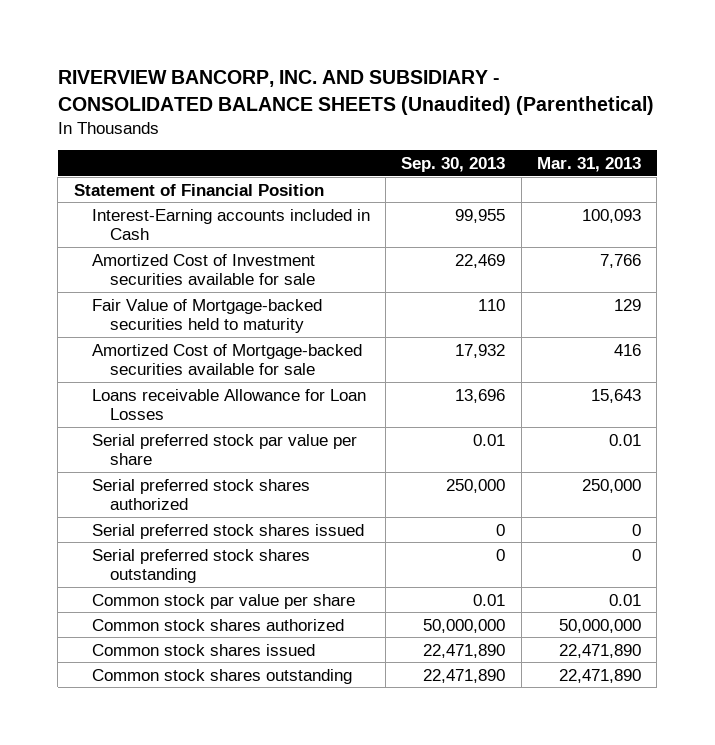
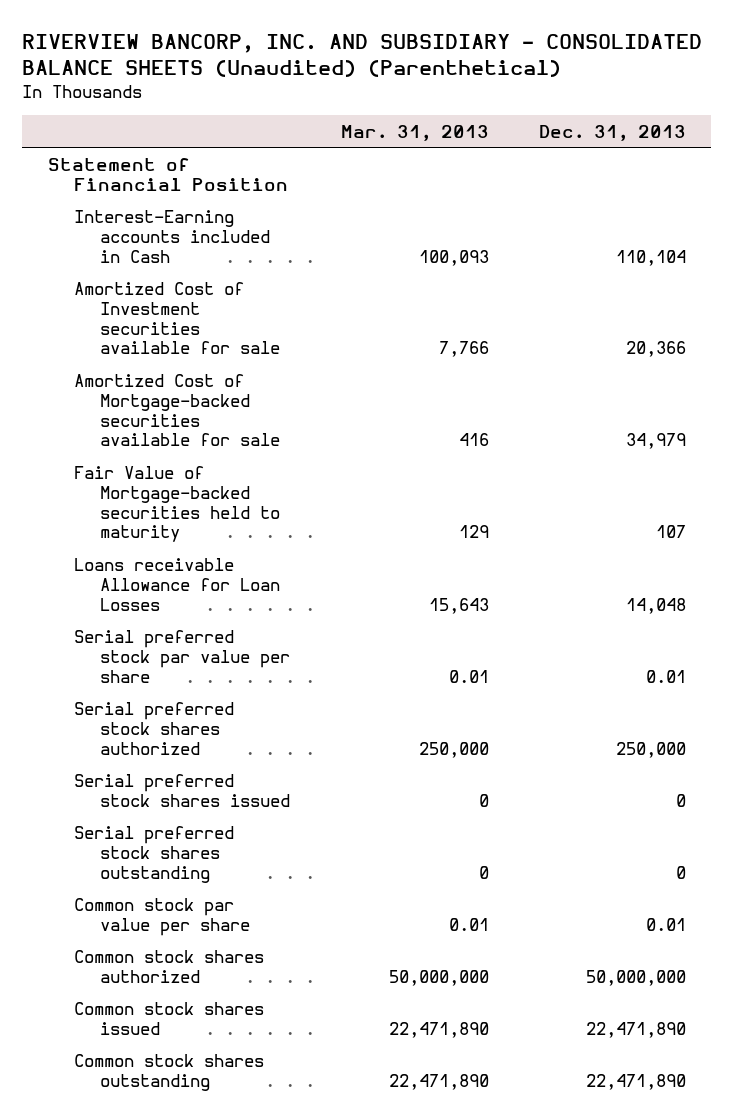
- | Sep. 30, 2013 | Mar. 31, 2013
+ | Mar. 31, 2013 | Dec. 31, 2013
moved down: Fair Value of Mortgage-backed securities held to maturity | 129 | 107

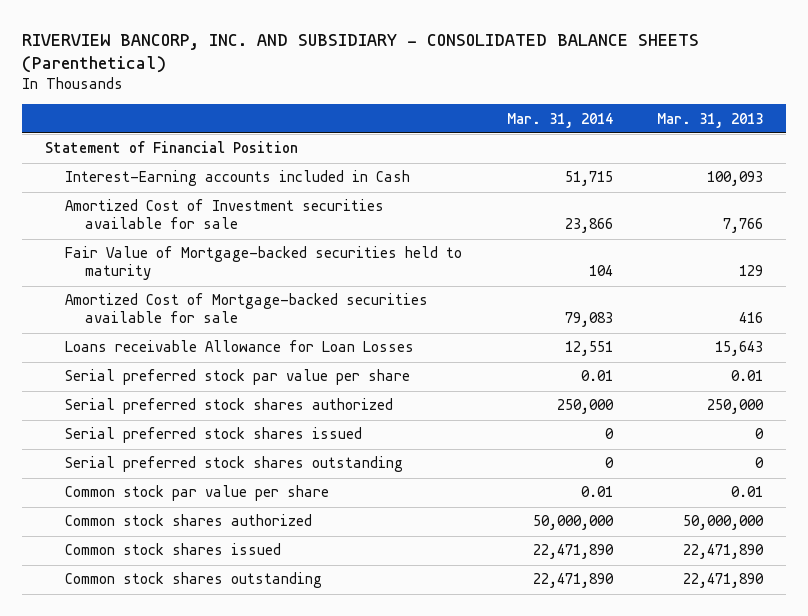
- RIVERVIEW BANCORP, INC. AND SUBSIDIARY - CONSOLIDATED BALANCE SHEETS (Unaudited) (Parenthetical)
+ RIVERVIEW BANCORP, INC. AND SUBSIDIARY - CONSOLIDATED BALANCE SHEETS (Parenthetical)
- | Mar. 31, 2013 | Dec. 31, 2013
+ | Mar. 31, 2014 | Mar. 31, 2013
moved down: Amortized Cost of Mortgage-backed securities available for sale | 79,083 | 416

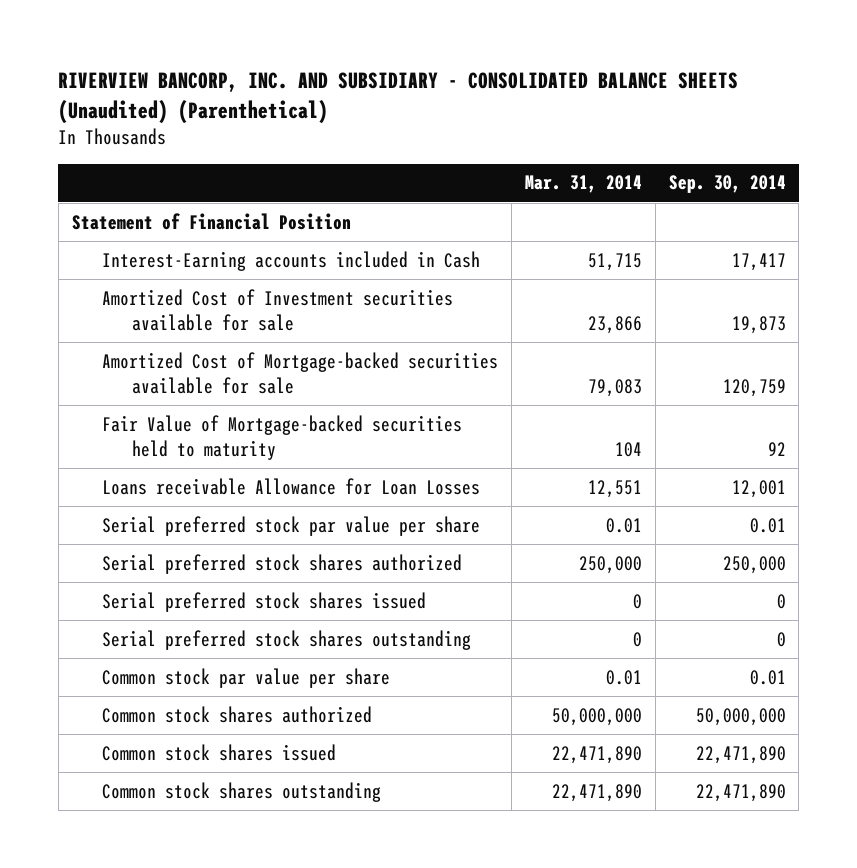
- RIVERVIEW BANCORP, INC. AND SUBSIDIARY - CONSOLIDATED BALANCE SHEETS (Parenthetical)
+ RIVERVIEW BANCORP, INC. AND SUBSIDIARY - CONSOLIDATED BALANCE SHEETS (Unaudited) (Parenthetical)
- | Mar. 31, 2014 | Mar. 31, 2013
+ | Mar. 31, 2014 | Sep. 30, 2014
moved down: Fair Value of Mortgage-backed securities held to maturity | 104 | 92

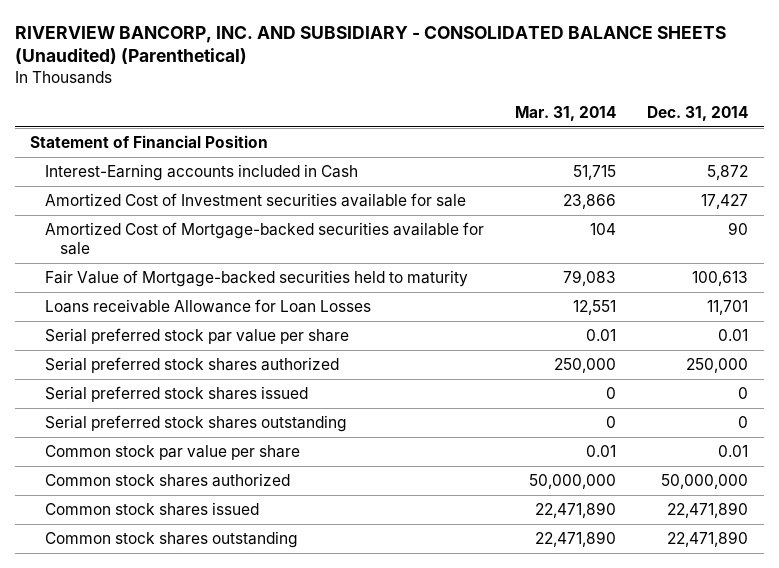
- | Mar. 31, 2014 | Sep. 30, 2014
+ | Mar. 31, 2014 | Dec. 31, 2014
- Amortized Cost of Mortgage-backed securities available for sale | 79,083 | 120,759
- Fair Value of Mortgage-backed securities held to maturity | 104 | 92
+ Amortized Cost of Mortgage-backed securities available for sale | 104 | 90
+ Fair Value of Mortgage-backed securities held to maturity | 79,083 | 100,613

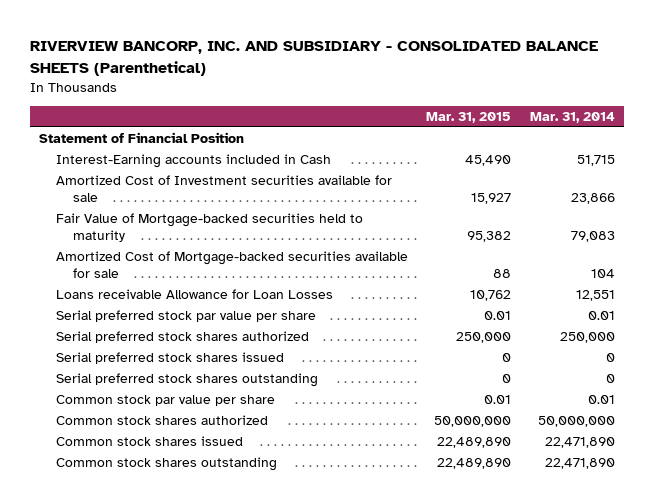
- RIVERVIEW BANCORP, INC. AND SUBSIDIARY - CONSOLIDATED BALANCE SHEETS (Unaudited) (Parenthetical)
+ RIVERVIEW BANCORP, INC. AND SUBSIDIARY - CONSOLIDATED BALANCE SHEETS (Parenthetical)
- | Mar. 31, 2014 | Dec. 31, 2014
+ | Mar. 31, 2015 | Mar. 31, 2014
moved down: Amortized Cost of Mortgage-backed securities available for sale | 88 | 104

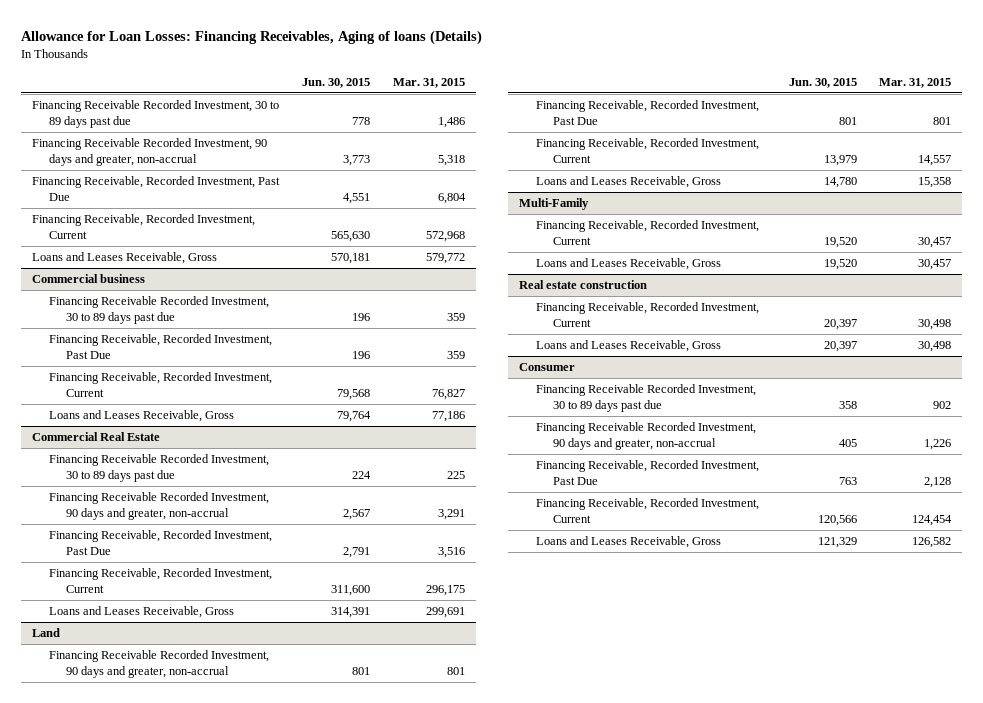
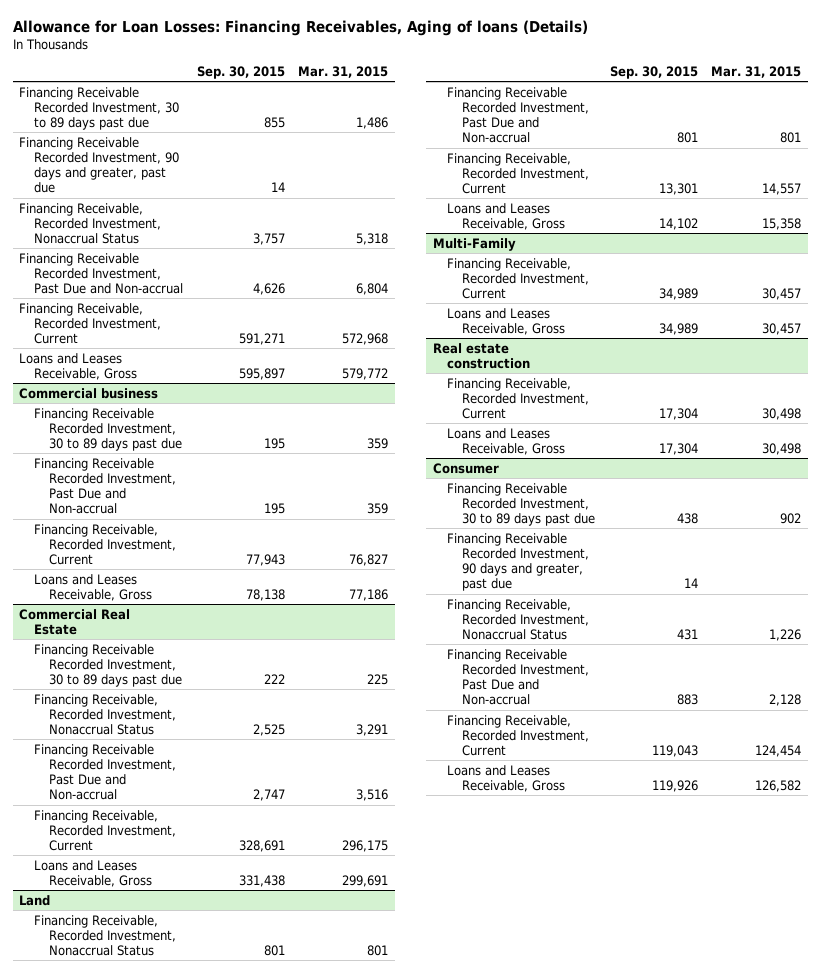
- | Jun. 30, 2015 | Mar. 31, 2015
+ | Sep. 30, 2015 | Mar. 31, 2015
- Financing Receivable Recorded Investment, 90 days and greater, non-accrual | 3,773 | 5,318
- Financing Receivable, Recorded Investment, Past Due | 4,551 | 6,804
+ Financing Receivable Recorded Investment, 90 days and greater, past due | 14 |
+ Financing Receivable, Recorded Investment, Nonaccrual Status | 3,757 | 5,318
+ Financing Receivable Recorded Investment, Past Due and Non-accrual | 4,626 | 6,804
@ Commercial business
- Financing Receivable, Recorded Investment, Past Due | 196 | 359
+ Financing Receivable Recorded Investment, Past Due and Non-accrual | 195 | 359
@ Commercial Real Estate
- Financing Receivable Recorded Investment, 90 days and greater, non-accrual | 2,567 | 3,291
- Financing Receivable, Recorded Investment, Past Due | 2,791 | 3,516
+ Financing Receivable, Recorded Investment, Nonaccrual Status | 2,525 | 3,291
+ Financing Receivable Recorded Investment, Past Due and Non-accrual | 2,747 | 3,516
@ Land
- Financing Receivable Recorded Investment, 90 days and greater, non-accrual | 801 | 801
- Financing Receivable, Recorded Investment, Past Due | 801 | 801
+ Financing Receivable, Recorded Investment, Nonaccrual Status | 801 | 801
+ Financing Receivable Recorded Investment, Past Due and Non-accrual | 801 | 801
@ Consumer
- Financing Receivable Recorded Investment, 90 days and greater, non-accrual | 405 | 1,226
- Financing Receivable, Recorded Investment, Past Due | 763 | 2,128
+ Financing Receivable Recorded Investment, 90 days and greater, past due | 14 |
+ Financing Receivable, Recorded Investment, Nonaccrual Status | 431 | 1,226
+ Financing Receivable Recorded Investment, Past Due and Non-accrual | 883 | 2,128

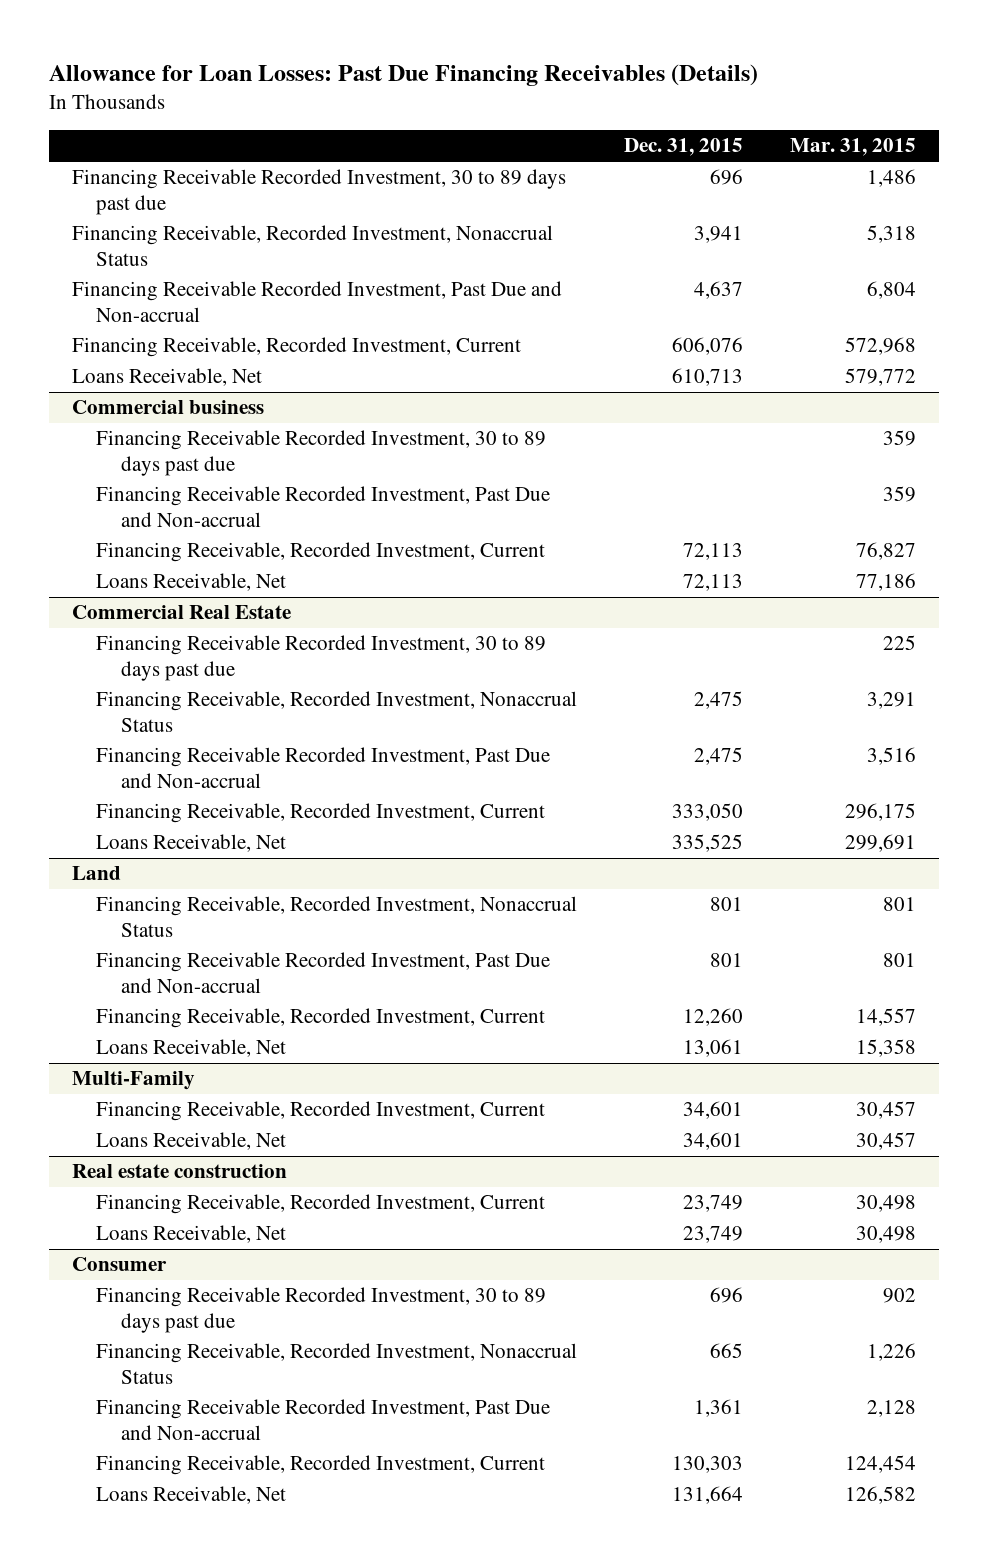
- Allowance for Loan Losses: Financing Receivables, Aging of loans (Details)
+ Allowance for Loan Losses: Past Due Financing Receivables (Details)
- | Sep. 30, 2015 | Mar. 31, 2015
+ | Dec. 31, 2015 | Mar. 31, 2015
- Financing Receivable Recorded Investment, 90 days and greater, past due | 14 |
- Loans and Leases Receivable, Gross | 595,897 | 579,772
+ Loans Receivable, Net | 610,713 | 579,772
@ Commercial business
- Loans and Leases Receivable, Gross | 78,138 | 77,186
+ Loans Receivable, Net | 72,113 | 77,186
@ Commercial Real Estate
- Loans and Leases Receivable, Gross | 331,438 | 299,691
+ Loans Receivable, Net | 335,525 | 299,691
@ Land
- Loans and Leases Receivable, Gross | 14,102 | 15,358
+ Loans Receivable, Net | 13,061 | 15,358
@ Multi-Family
- Loans and Leases Receivable, Gross | 34,989 | 30,457
+ Loans Receivable, Net | 34,601 | 30,457
@ Real estate construction
- Loans and Leases Receivable, Gross | 17,304 | 30,498
+ Loans Receivable, Net | 23,749 | 30,498
@ Consumer
- Financing Receivable Recorded Investment, 90 days and greater, past due | 14 |
- Loans and Leases Receivable, Gross | 119,926 | 126,582
+ Loans Receivable, Net | 131,664 | 126,582

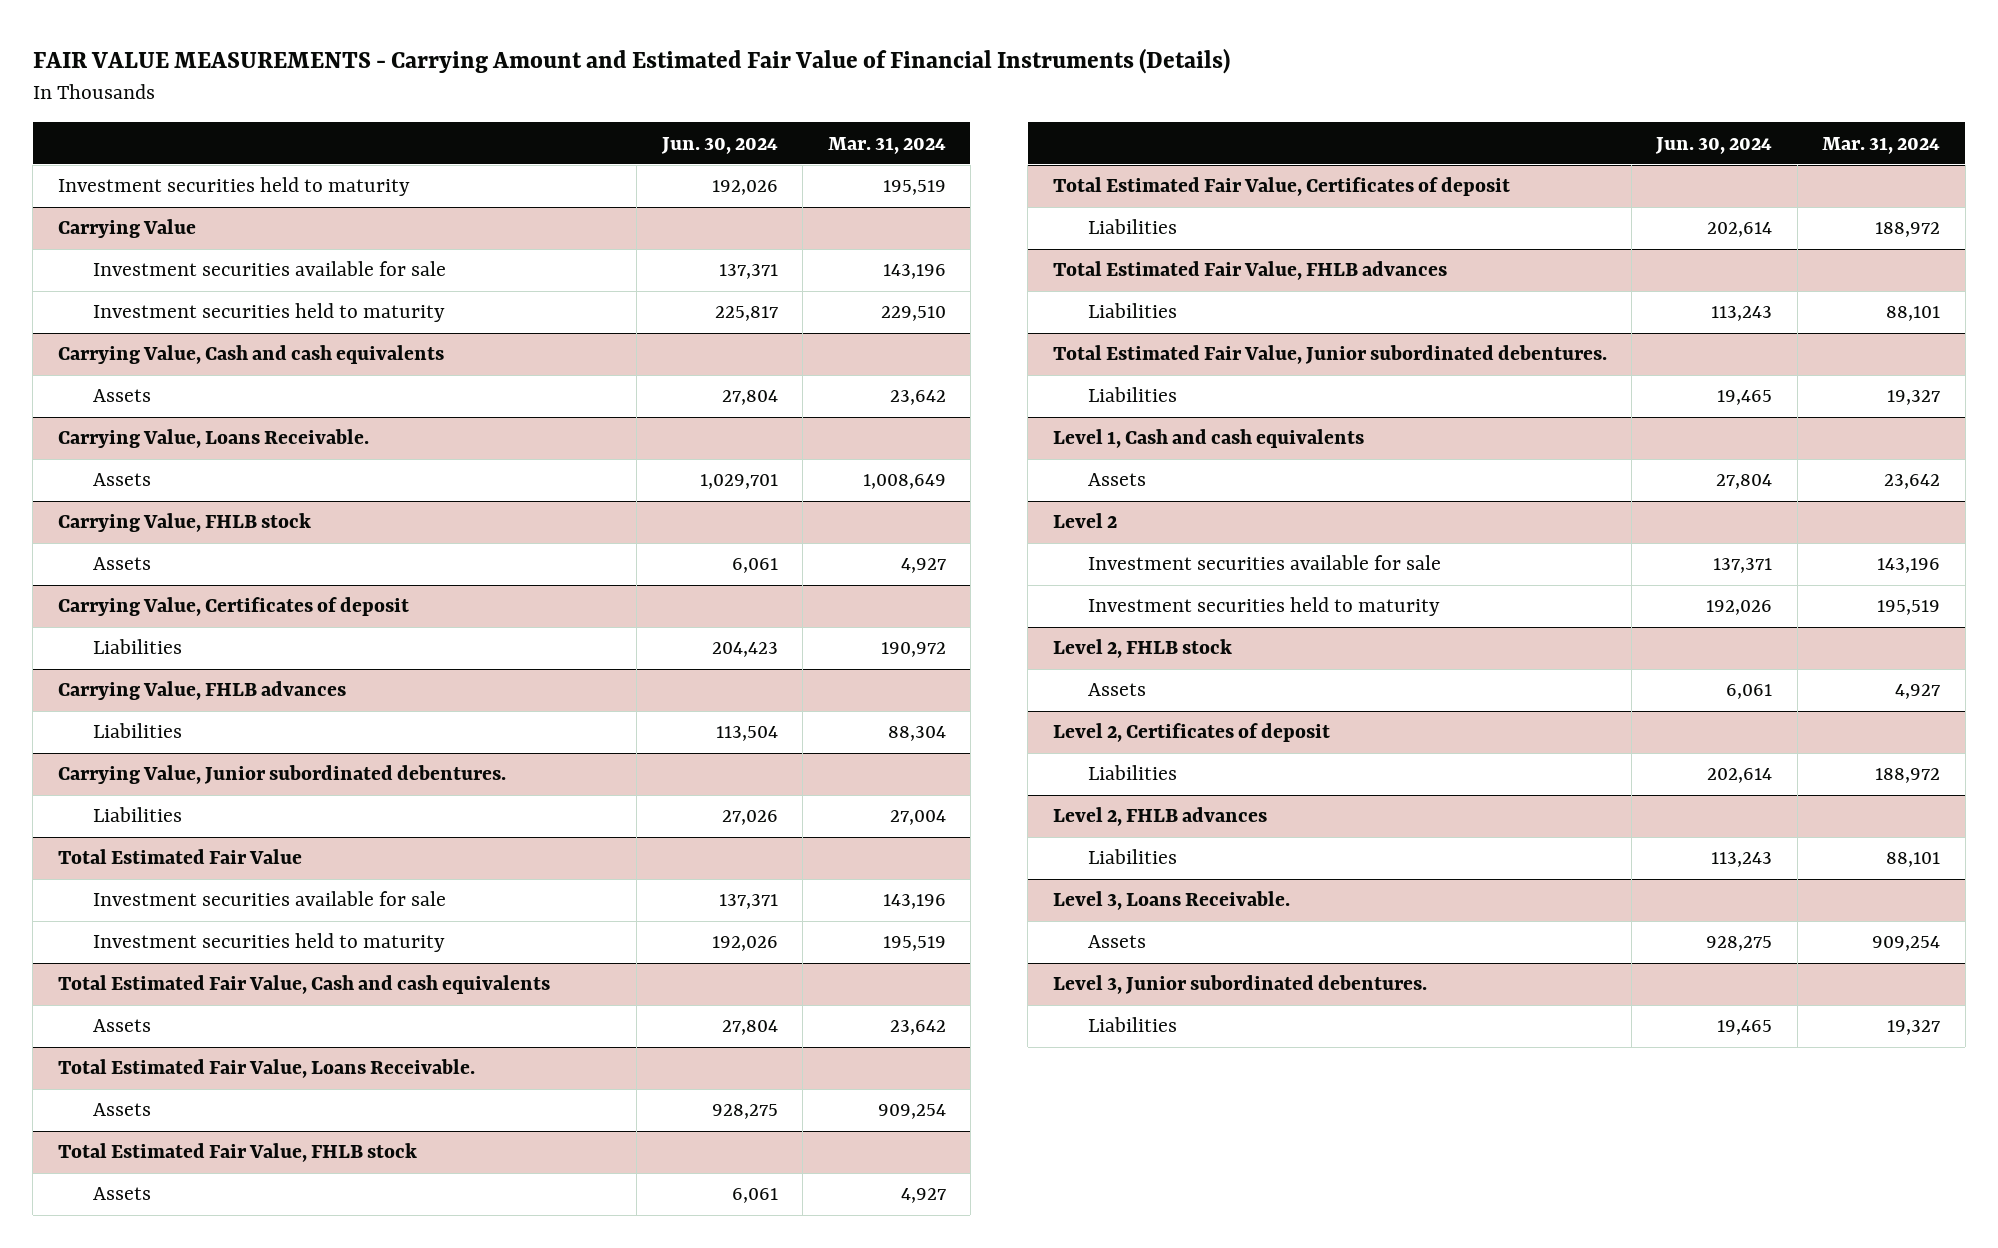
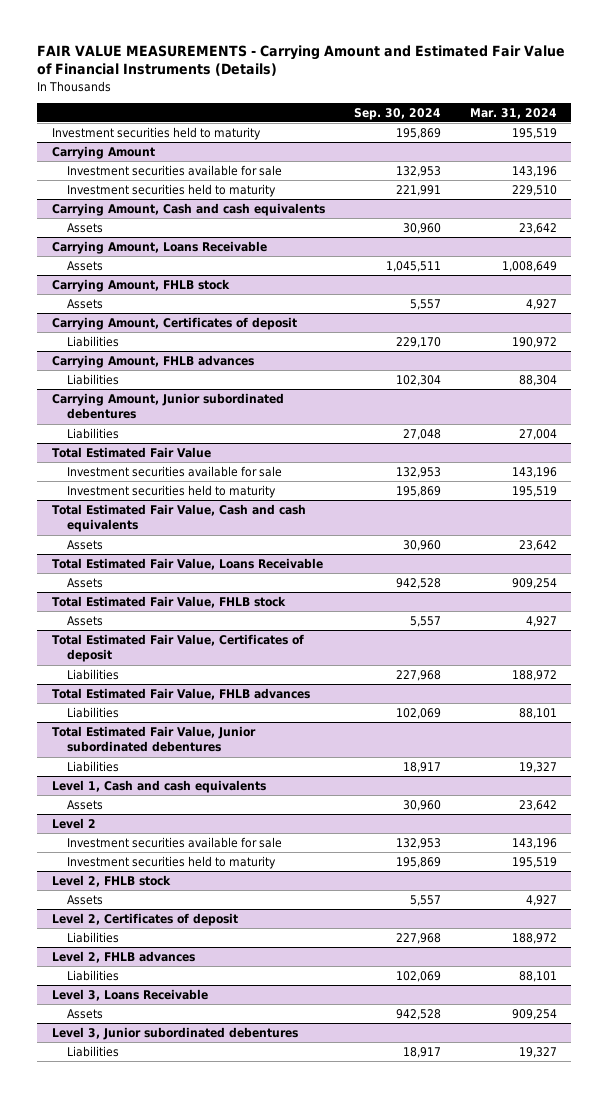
- | Jun. 30, 2024 | Mar. 31, 2024
+ | Sep. 30, 2024 | Mar. 31, 2024
- Carrying Value
+ Carrying Amount
- Carrying Value, Cash and cash equivalents
+ Carrying Amount, Cash and cash equivalents
- Carrying Value, Loans Receivable.
+ Carrying Amount, Loans Receivable
- Carrying Value, FHLB stock
+ Carrying Amount, FHLB stock
- Carrying Value, Certificates of deposit
+ Carrying Amount, Certificates of deposit
- Carrying Value, FHLB advances
+ Carrying Amount, FHLB advances
- Carrying Value, Junior subordinated debentures.
+ Carrying Amount, Junior subordinated debentures
- Total Estimated Fair Value, Loans Receivable.
+ Total Estimated Fair Value, Loans Receivable
- Total Estimated Fair Value, Junior subordinated debentures.
+ Total Estimated Fair Value, Junior subordinated debentures
- Level 3, Loans Receivable.
+ Level 3, Loans Receivable
- Level 3, Junior subordinated debentures.
+ Level 3, Junior subordinated debentures

